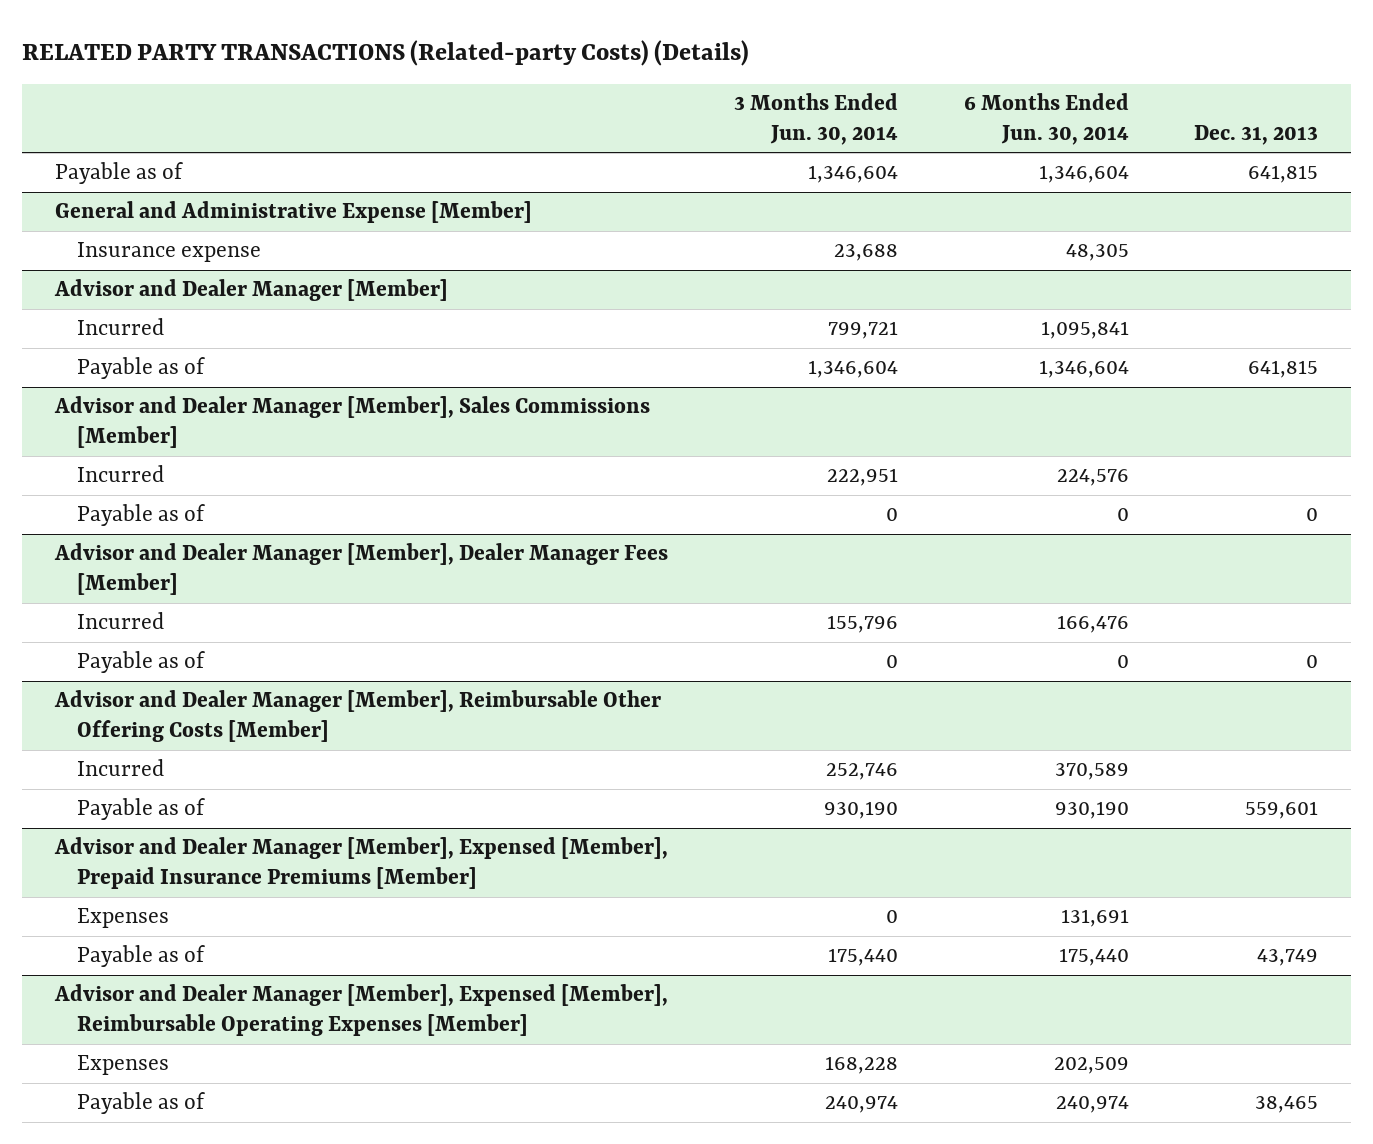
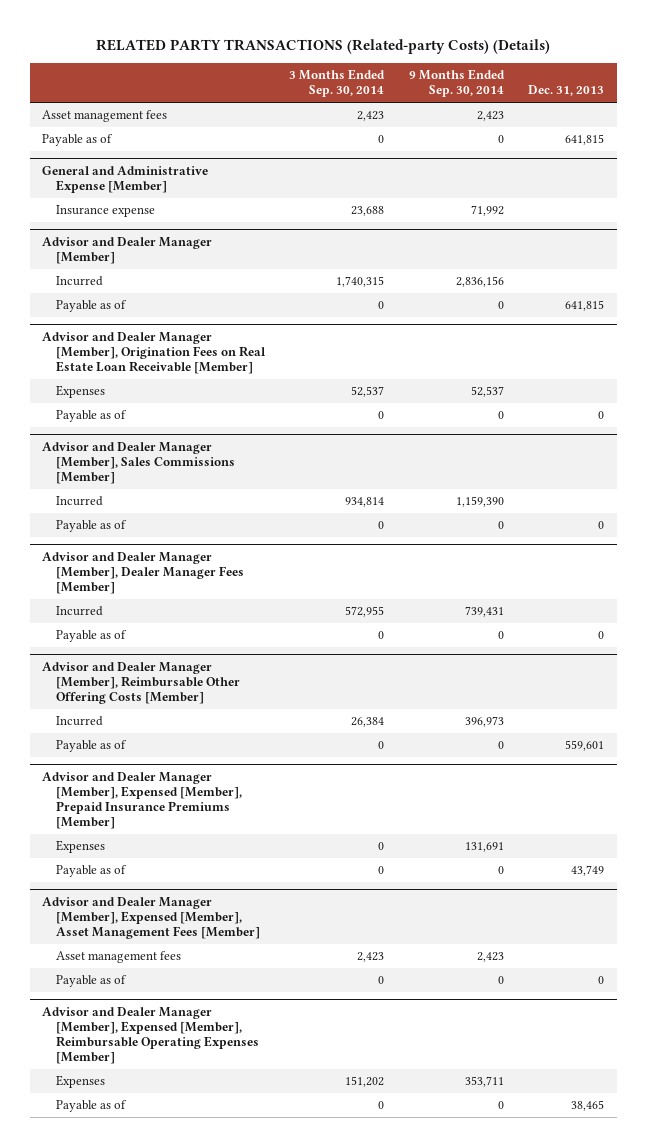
- | 3 Months Ended Jun. 30, 2014 | 6 Months Ended Jun. 30, 2014 | Dec. 31, 2013
+ | 3 Months Ended Sep. 30, 2014 | 9 Months Ended Sep. 30, 2014 | Dec. 31, 2013
+ Asset management fees | 2,423 | 2,423 |
+ Advisor and Dealer Manager [Member], Origination Fees on Real Estate Loan Receivable [Member]
+ Expenses | 52,537 | 52,537 |
+ Payable as of | 0 | 0 | 0
+ Advisor and Dealer Manager [Member], Expensed [Member], Asset Management Fees [Member]
+ Asset management fees | 2,423 | 2,423 |
+ Payable as of | 0 | 0 | 0

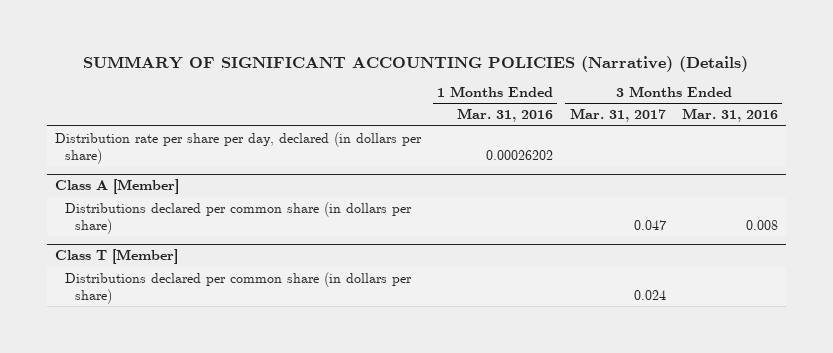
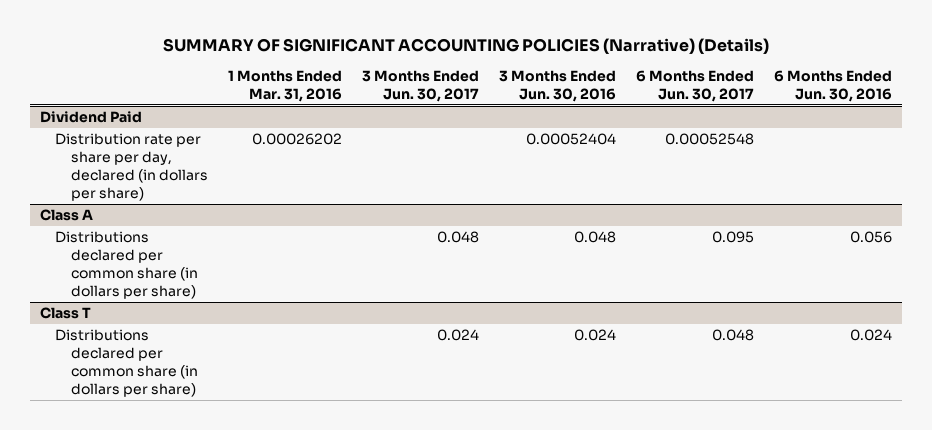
- | 1 Months Ended Mar. 31, 2016 | 3 Months Ended Mar. 31, 2017 | 3 Months Ended Mar. 31, 2016
+ | 1 Months Ended Mar. 31, 2016 | 3 Months Ended Jun. 30, 2017 | 3 Months Ended Jun. 30, 2016 | 6 Months Ended Jun. 30, 2017 | 6 Months Ended Jun. 30, 2016
+ Dividend Paid
- Class A [Member]
+ Class A
- Class T [Member]
+ Class T

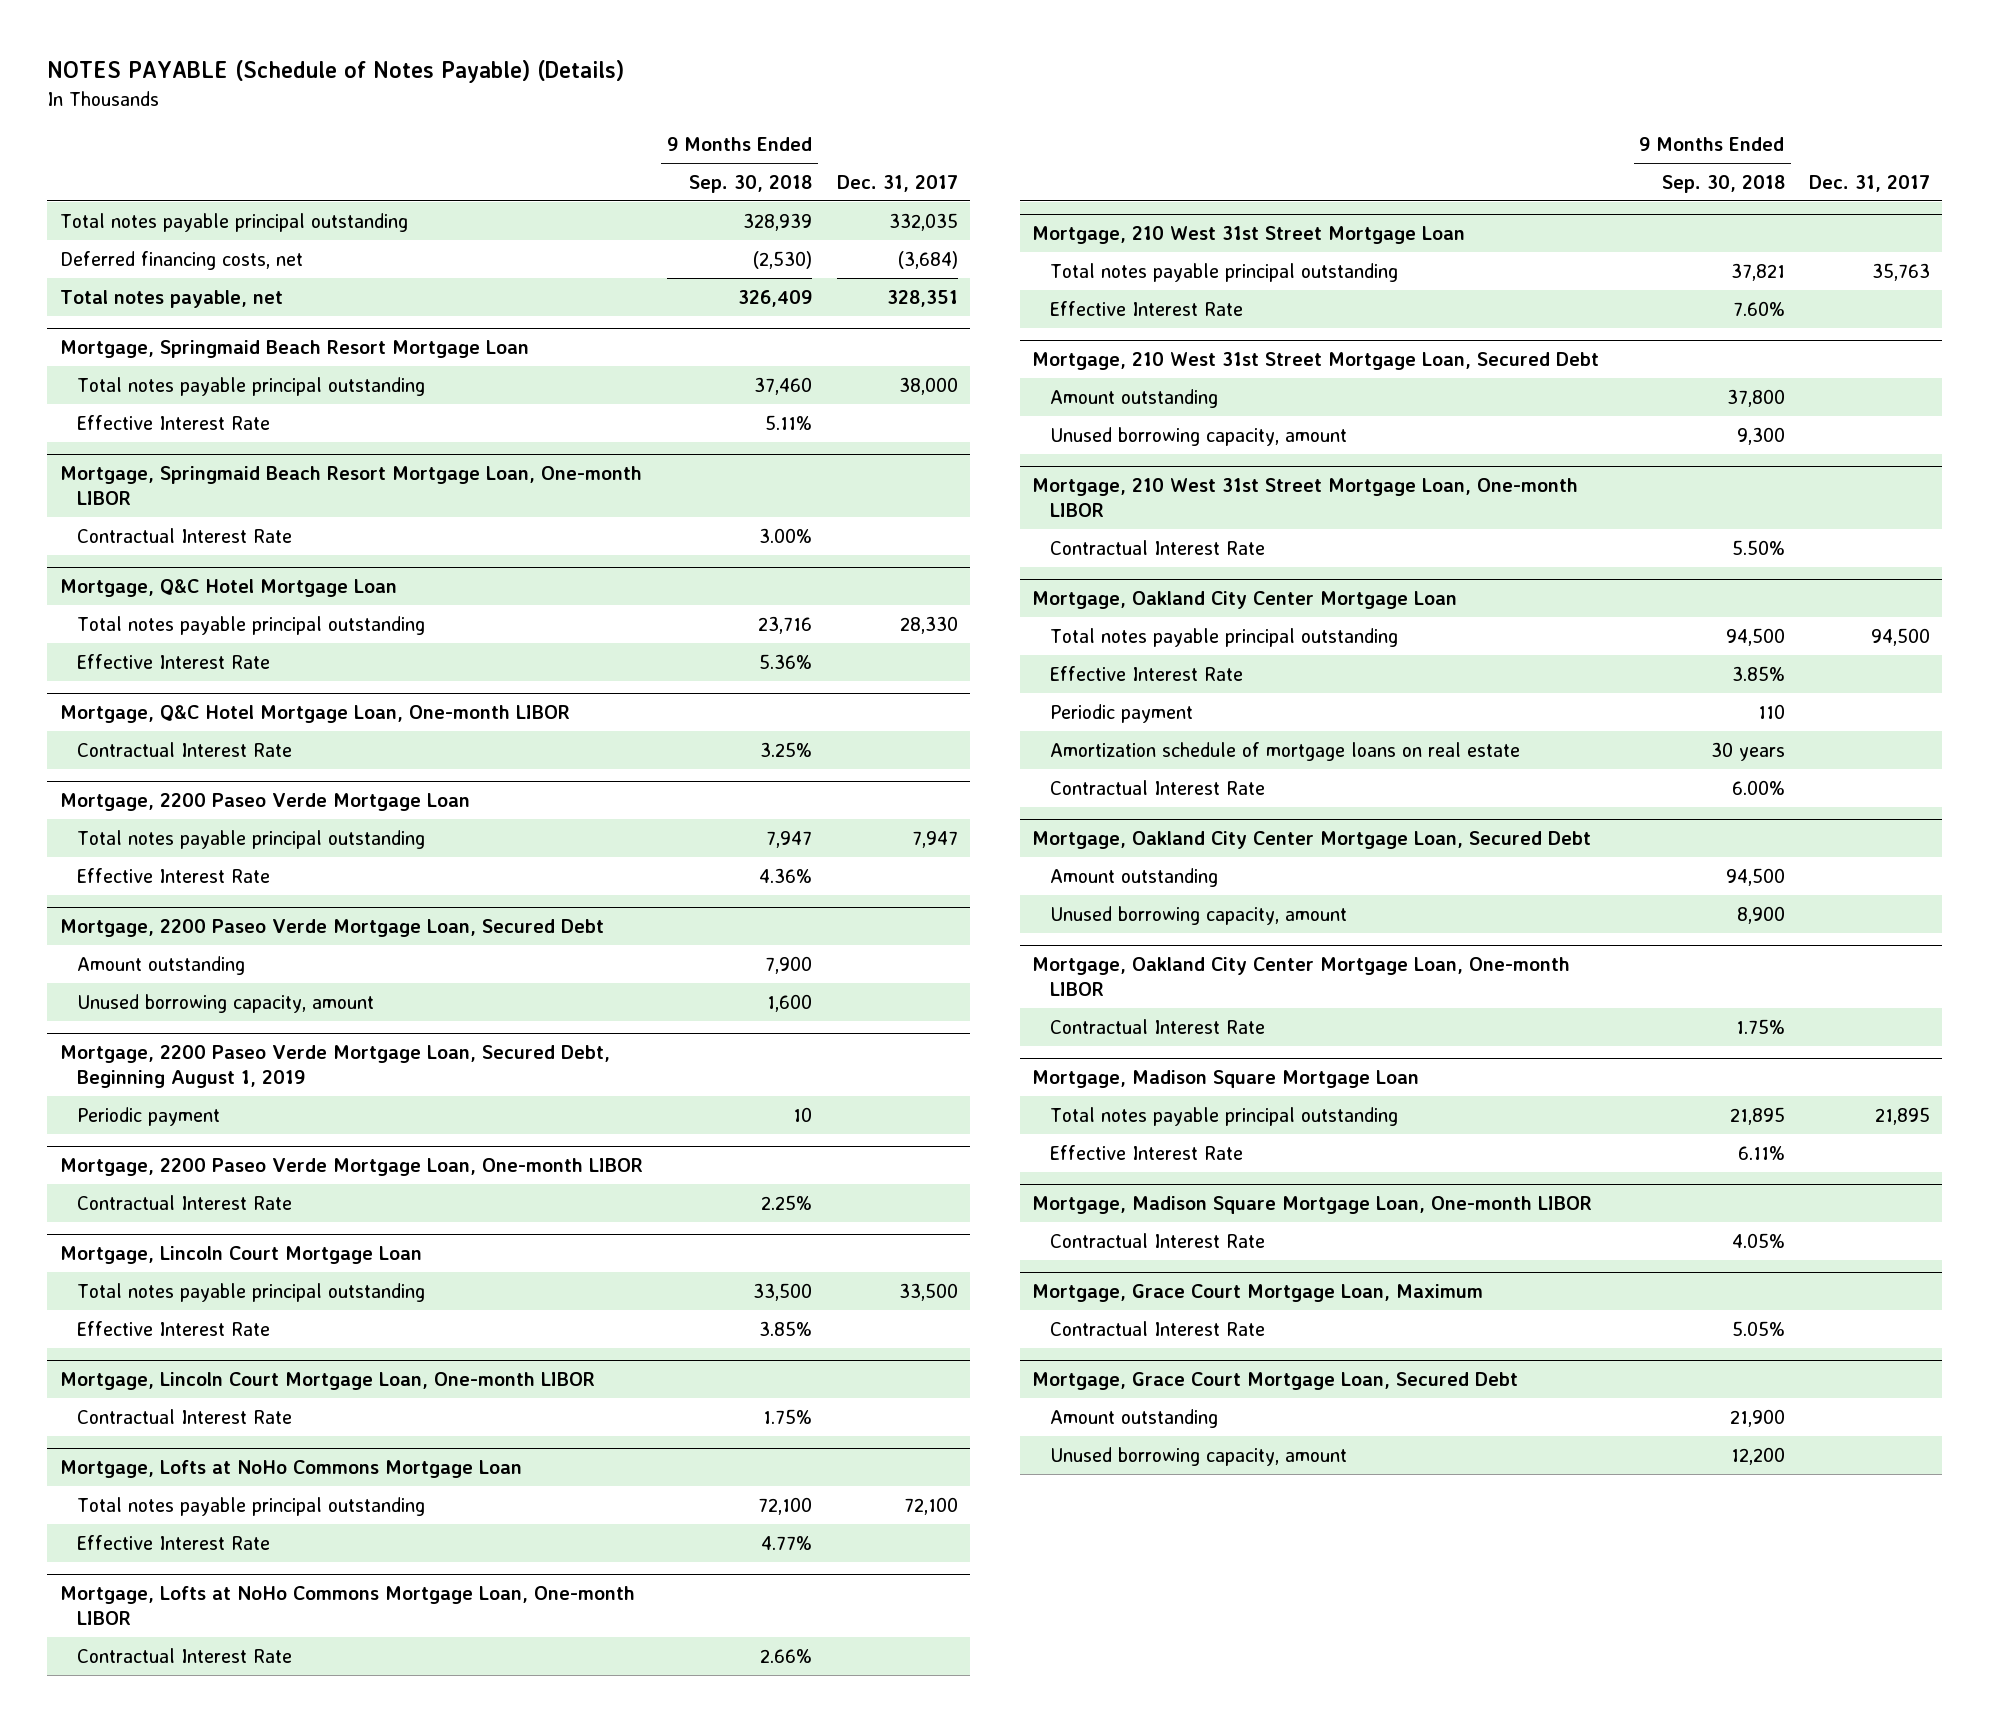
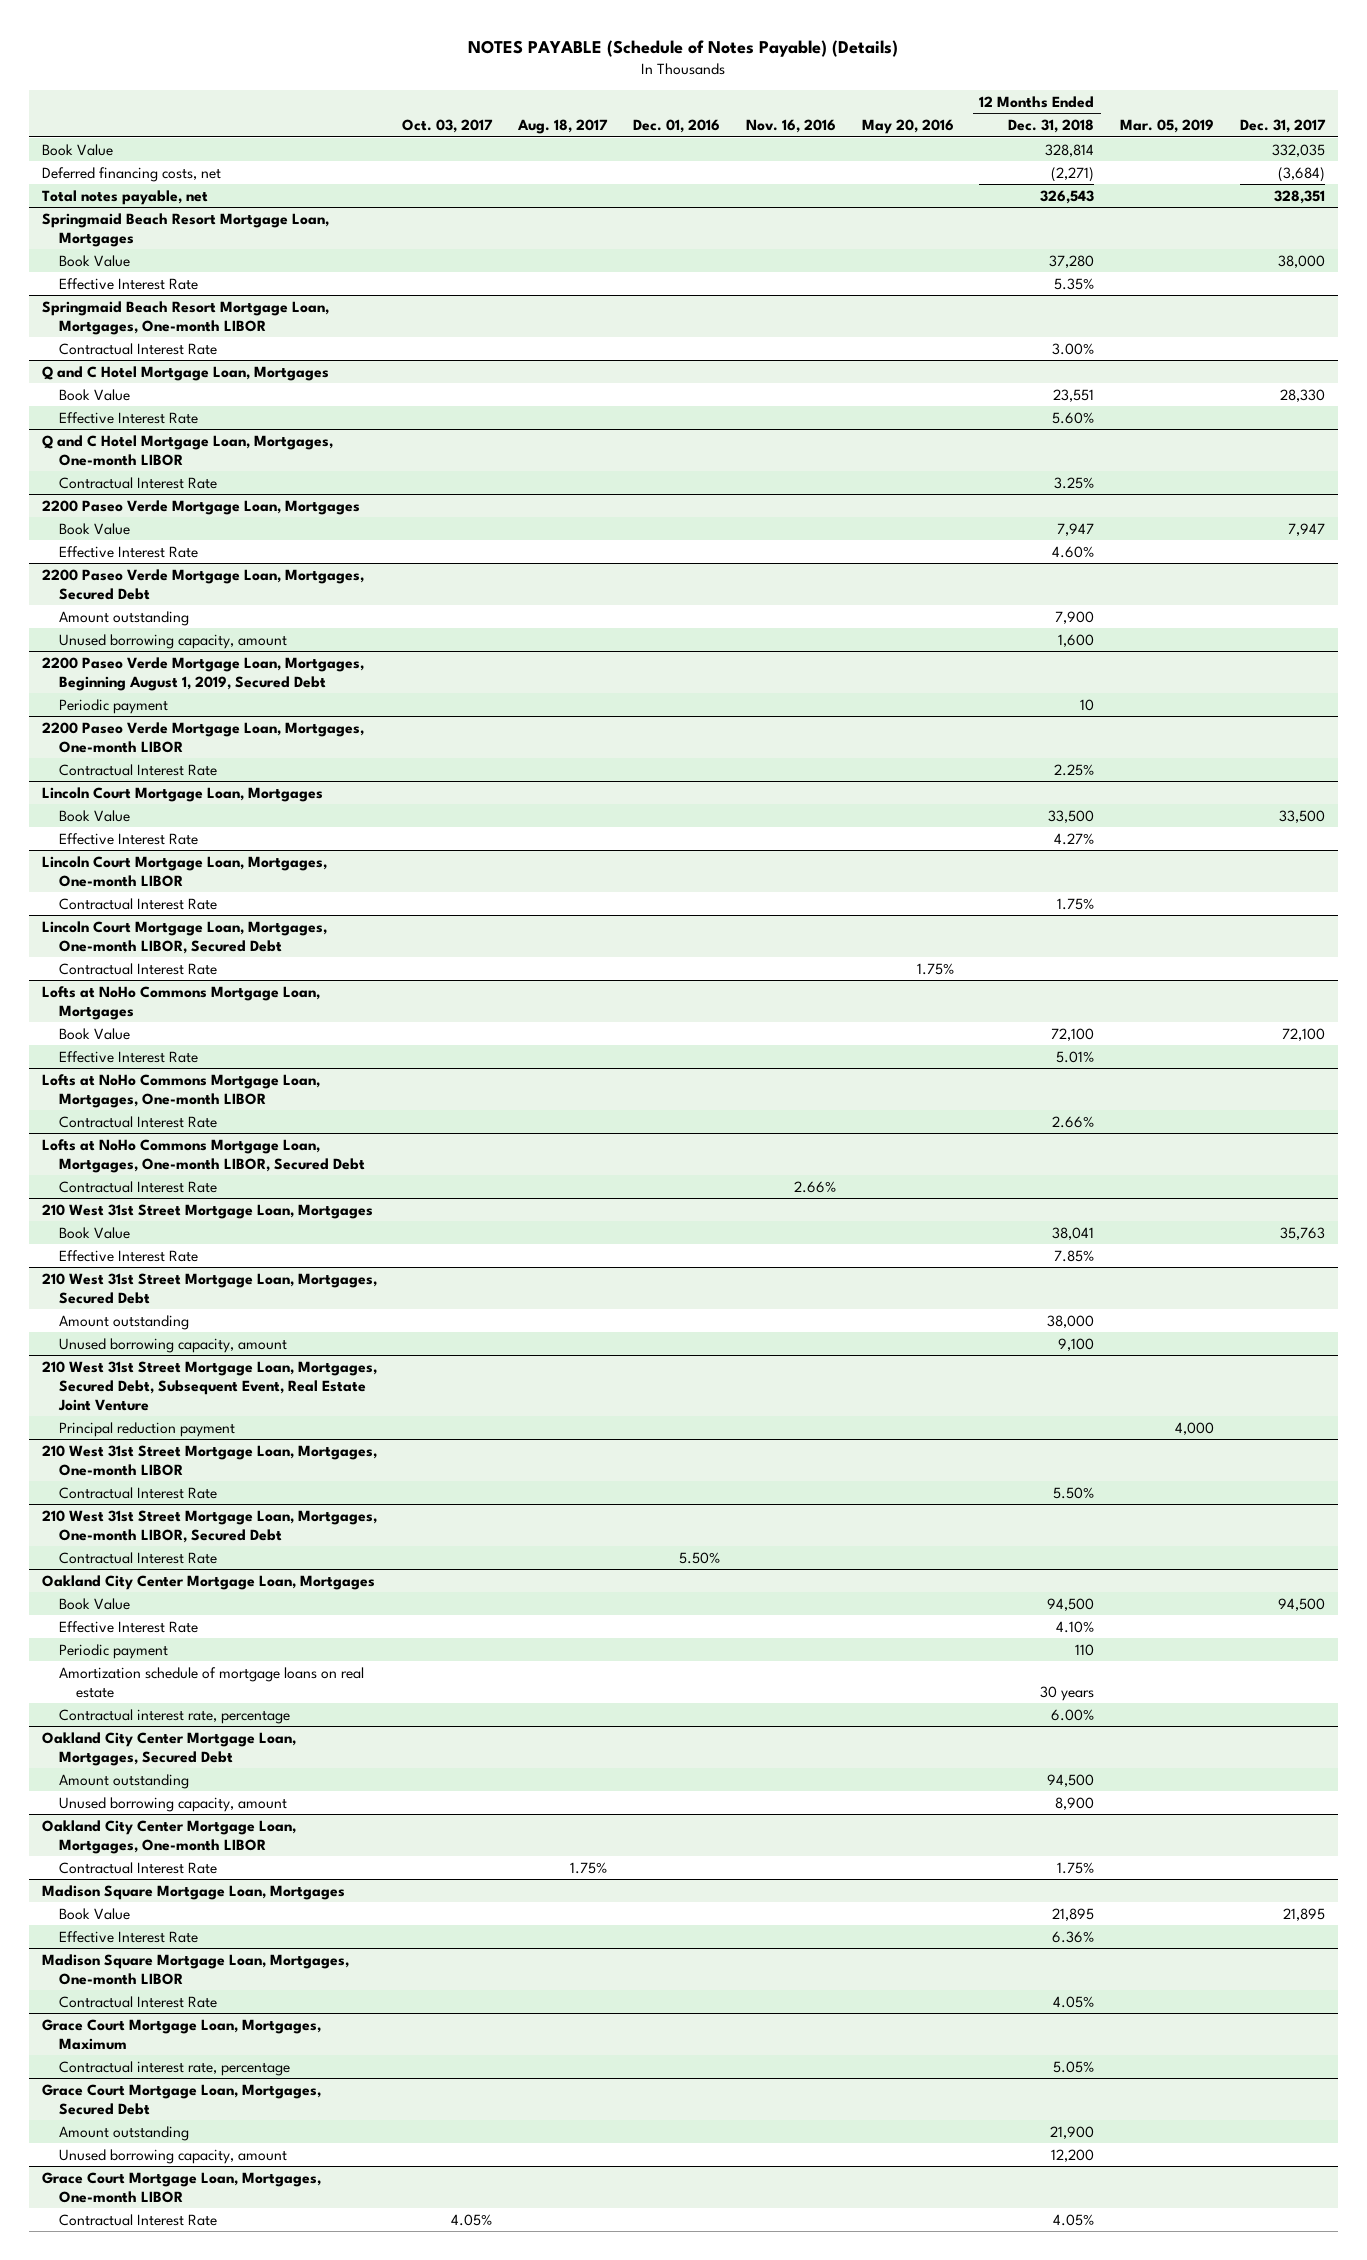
- | 9 Months Ended Sep. 30, 2018 | Dec. 31, 2017
+ | Oct. 03, 2017 | Aug. 18, 2017 | Dec. 01, 2016 | Nov. 16, 2016 | May 20, 2016 | 12 Months Ended Dec. 31, 2018 | Mar. 05, 2019 | Dec. 31, 2017
- Total notes payable principal outstanding | 328,939 | 332,035
+ Book Value | | | | | | 328,814 | | 332,035
- Mortgage, Springmaid Beach Resort Mortgage Loan
- Total notes payable principal outstanding | 37,460 | 38,000
+ Springmaid Beach Resort Mortgage Loan, Mortgages
+ Book Value | | | | | | 37,280 | | 38,000
- Mortgage, Springmaid Beach Resort Mortgage Loan, One-month LIBOR
+ Springmaid Beach Resort Mortgage Loan, Mortgages, One-month LIBOR
- Mortgage, Q&C Hotel Mortgage Loan
- Total notes payable principal outstanding | 23,716 | 28,330
+ Q and C Hotel Mortgage Loan, Mortgages
+ Book Value | | | | | | 23,551 | | 28,330
- Mortgage, Q&C Hotel Mortgage Loan, One-month LIBOR
+ Q and C Hotel Mortgage Loan, Mortgages, One-month LIBOR
- Mortgage, 2200 Paseo Verde Mortgage Loan
- Total notes payable principal outstanding | 7,947 | 7,947
+ 2200 Paseo Verde Mortgage Loan, Mortgages
+ Book Value | | | | | | 7,947 | | 7,947
- Mortgage, 2200 Paseo Verde Mortgage Loan, Secured Debt
+ 2200 Paseo Verde Mortgage Loan, Mortgages, Secured Debt
- Mortgage, 2200 Paseo Verde Mortgage Loan, Secured Debt, Beginning August 1, 2019
+ 2200 Paseo Verde Mortgage Loan, Mortgages, Beginning August 1, 2019, Secured Debt
- Mortgage, 2200 Paseo Verde Mortgage Loan, One-month LIBOR
+ 2200 Paseo Verde Mortgage Loan, Mortgages, One-month LIBOR
- Mortgage, Lincoln Court Mortgage Loan
- Total notes payable principal outstanding | 33,500 | 33,500
+ Lincoln Court Mortgage Loan, Mortgages
+ Book Value | | | | | | 33,500 | | 33,500
- Mortgage, Lincoln Court Mortgage Loan, One-month LIBOR
+ Lincoln Court Mortgage Loan, Mortgages, One-month LIBOR
- Mortgage, Lofts at NoHo Commons Mortgage Loan
- Total notes payable principal outstanding | 72,100 | 72,100
+ Lincoln Court Mortgage Loan, Mortgages, One-month LIBOR, Secured Debt
+ Contractual Interest Rate | | | | | 1.75% | | |
+ Lofts at NoHo Commons Mortgage Loan, Mortgages
+ Book Value | | | | | | 72,100 | | 72,100
- Mortgage, Lofts at NoHo Commons Mortgage Loan, One-month LIBOR
+ Lofts at NoHo Commons Mortgage Loan, Mortgages, One-month LIBOR
- Mortgage, 210 West 31st Street Mortgage Loan
- Total notes payable principal outstanding | 37,821 | 35,763
+ Lofts at NoHo Commons Mortgage Loan, Mortgages, One-month LIBOR, Secured Debt
+ Contractual Interest Rate | | | | 2.66% | | | |
+ 210 West 31st Street Mortgage Loan, Mortgages
+ Book Value | | | | | | 38,041 | | 35,763
- Mortgage, 210 West 31st Street Mortgage Loan, Secured Debt
+ 210 West 31st Street Mortgage Loan, Mortgages, Secured Debt
- Mortgage, 210 West 31st Street Mortgage Loan, One-month LIBOR
+ 210 West 31st Street Mortgage Loan, Mortgages, Secured Debt, Subsequent Event, Real Estate Joint Venture
+ Principal reduction payment | | | | | | | 4,000 |
+ 210 West 31st Street Mortgage Loan, Mortgages, One-month LIBOR
- Mortgage, Oakland City Center Mortgage Loan
- Total notes payable principal outstanding | 94,500 | 94,500
+ 210 West 31st Street Mortgage Loan, Mortgages, One-month LIBOR, Secured Debt
+ Contractual Interest Rate | | | 5.50% | | | | |
+ Oakland City Center Mortgage Loan, Mortgages
+ Book Value | | | | | | 94,500 | | 94,500
- Contractual Interest Rate | 6.00% |
- Mortgage, Oakland City Center Mortgage Loan, Secured Debt
+ Contractual interest rate, percentage | | | | | | 6.00% | |
+ Oakland City Center Mortgage Loan, Mortgages, Secured Debt
- Mortgage, Oakland City Center Mortgage Loan, One-month LIBOR
+ Oakland City Center Mortgage Loan, Mortgages, One-month LIBOR
- Mortgage, Madison Square Mortgage Loan
- Total notes payable principal outstanding | 21,895 | 21,895
+ Madison Square Mortgage Loan, Mortgages
+ Book Value | | | | | | 21,895 | | 21,895
- Mortgage, Madison Square Mortgage Loan, One-month LIBOR
+ Madison Square Mortgage Loan, Mortgages, One-month LIBOR
- Mortgage, Grace Court Mortgage Loan, Maximum
- Contractual Interest Rate | 5.05% |
- Mortgage, Grace Court Mortgage Loan, Secured Debt
+ Grace Court Mortgage Loan, Mortgages, Maximum
+ Contractual interest rate, percentage | | | | | | 5.05% | |
+ Grace Court Mortgage Loan, Mortgages, Secured Debt
+ Grace Court Mortgage Loan, Mortgages, One-month LIBOR
+ Contractual Interest Rate | 4.05% | | | | | 4.05% | |

